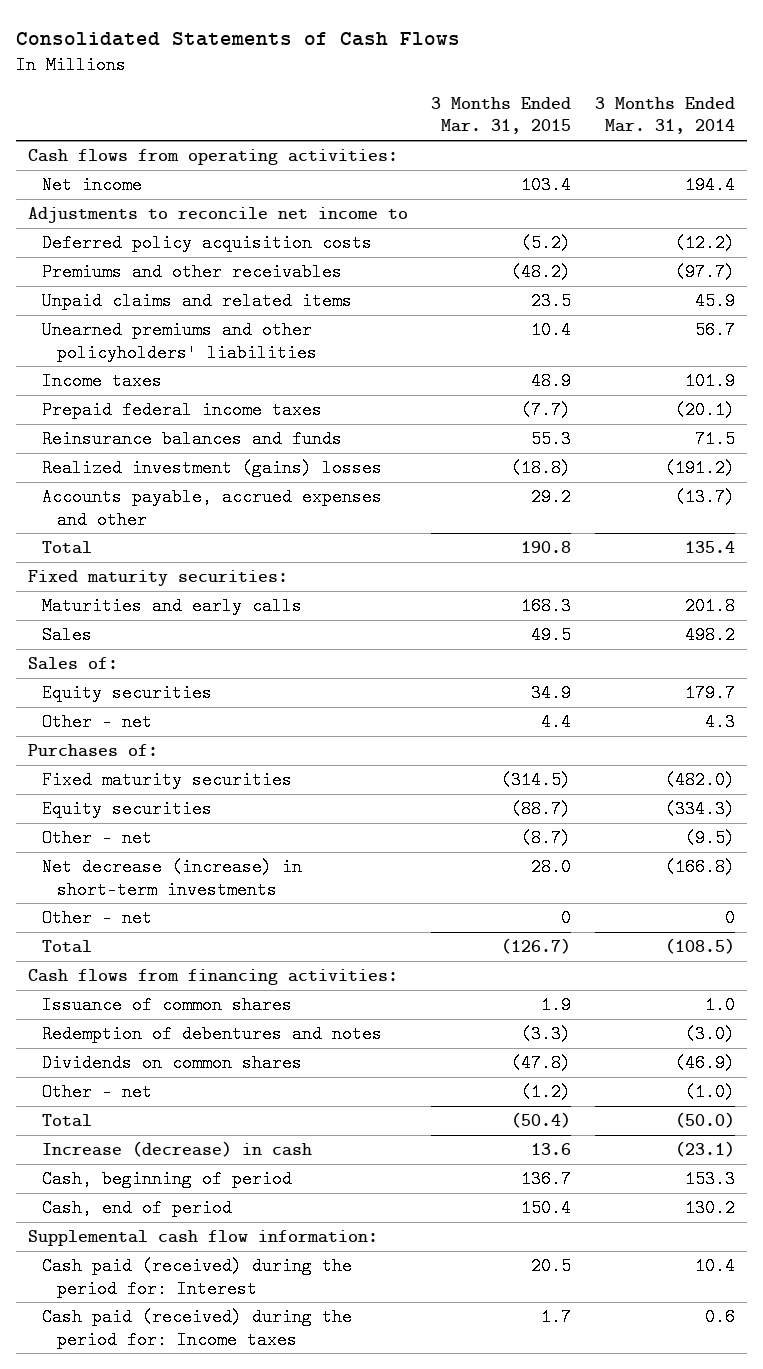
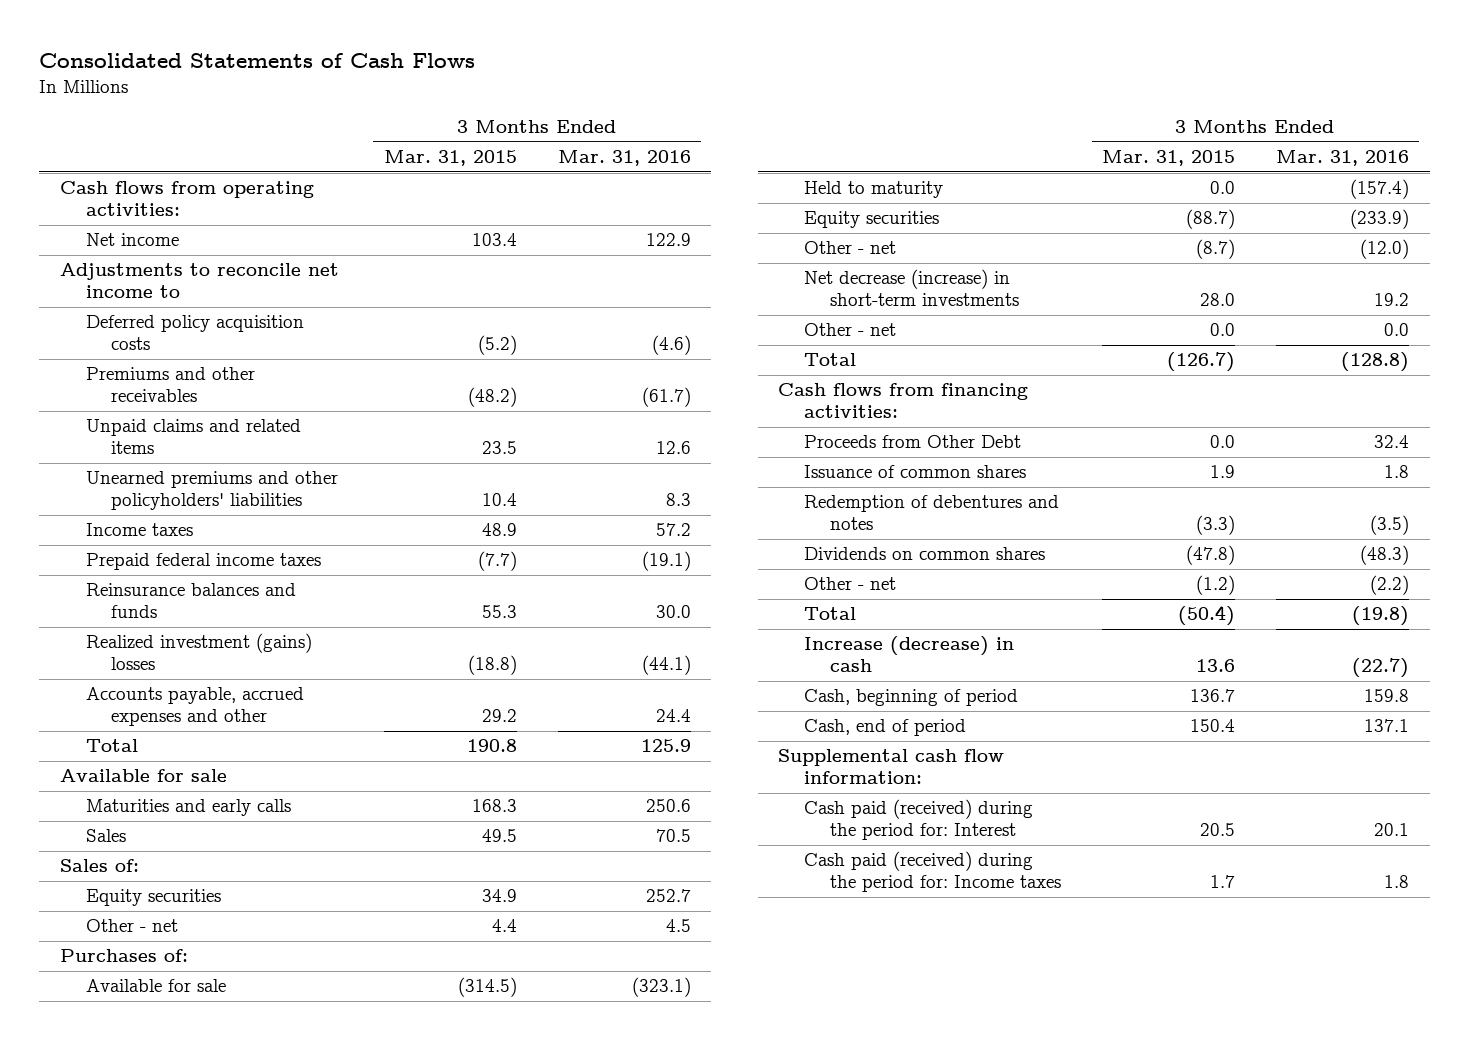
- | 3 Months Ended Mar. 31, 2015 | 3 Months Ended Mar. 31, 2014
+ | 3 Months Ended Mar. 31, 2015 | 3 Months Ended Mar. 31, 2016
- Fixed maturity securities:
+ Available for sale
- Fixed maturity securities | (314.5) | (482.0)
+ Available for sale | (314.5) | (323.1)
+ Held to maturity | 0.0 | (157.4)
- Other - net | 0 | 0
+ Other - net | 0.0 | 0.0
+ Proceeds from Other Debt | 0.0 | 32.4

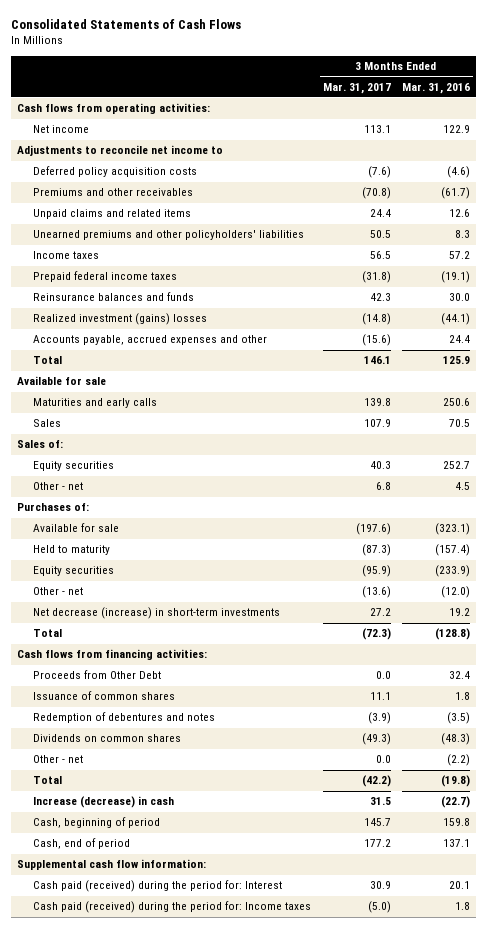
- | 3 Months Ended Mar. 31, 2015 | 3 Months Ended Mar. 31, 2016
+ | 3 Months Ended Mar. 31, 2017 | 3 Months Ended Mar. 31, 2016
- Other - net | 0.0 | 0.0

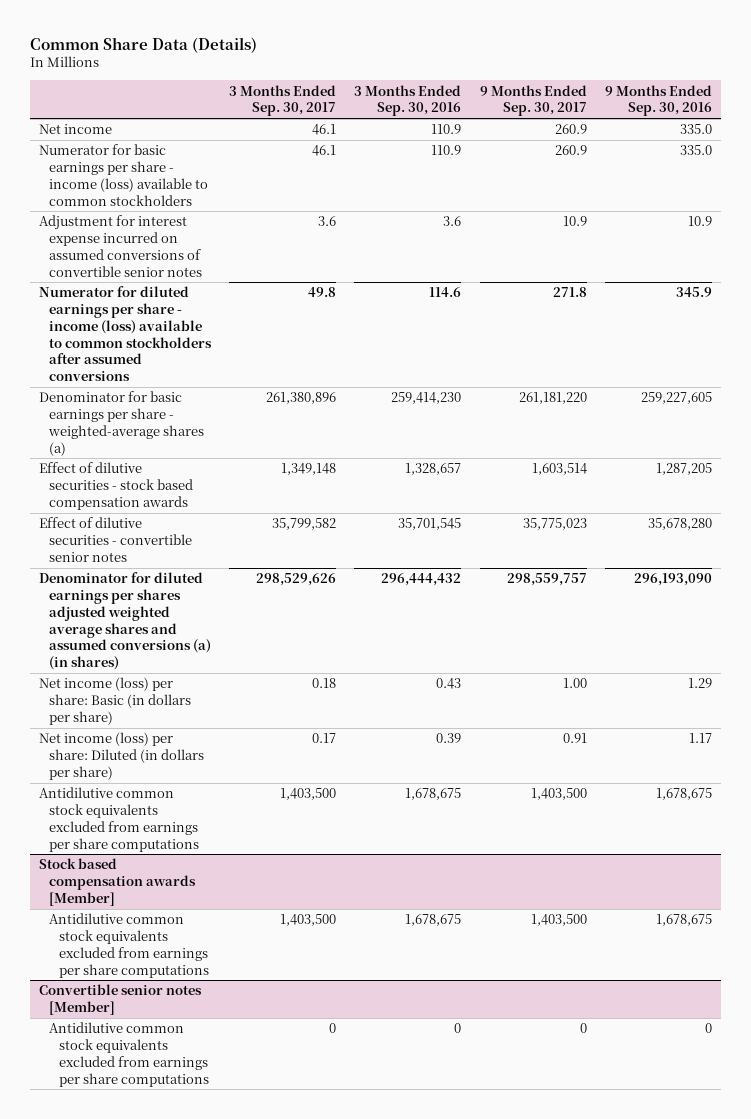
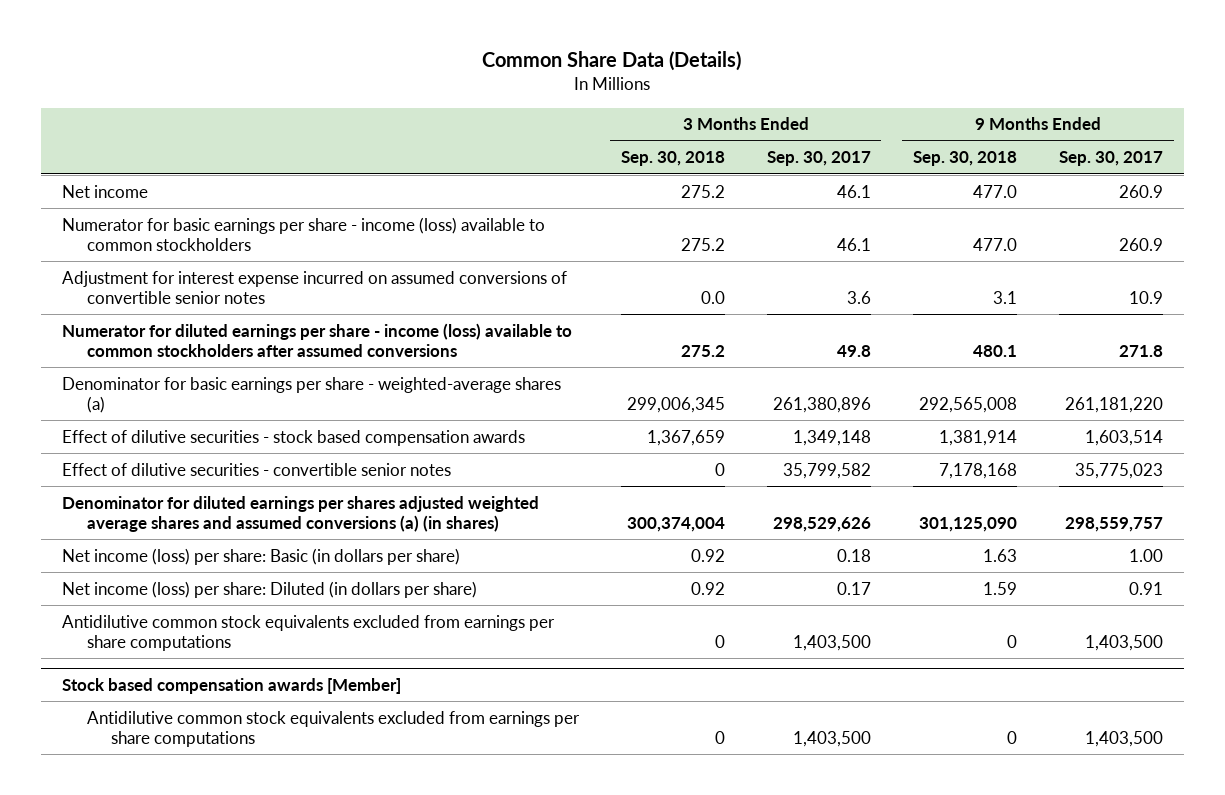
- | 3 Months Ended Sep. 30, 2017 | 3 Months Ended Sep. 30, 2016 | 9 Months Ended Sep. 30, 2017 | 9 Months Ended Sep. 30, 2016
+ | 3 Months Ended Sep. 30, 2018 | 3 Months Ended Sep. 30, 2017 | 9 Months Ended Sep. 30, 2018 | 9 Months Ended Sep. 30, 2017
- Convertible senior notes [Member]
- Antidilutive common stock equivalents excluded from earnings per share computations | 0 | 0 | 0 | 0

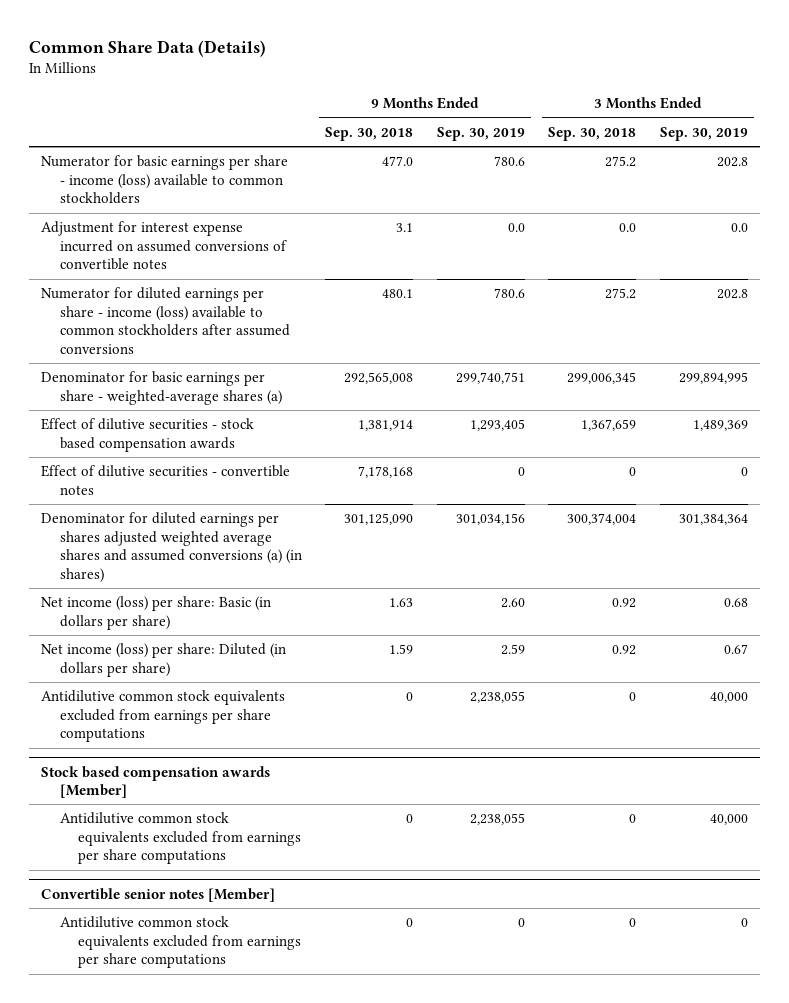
- | 3 Months Ended Sep. 30, 2018 | 3 Months Ended Sep. 30, 2017 | 9 Months Ended Sep. 30, 2018 | 9 Months Ended Sep. 30, 2017
+ | 9 Months Ended Sep. 30, 2018 | 9 Months Ended Sep. 30, 2019 | 3 Months Ended Sep. 30, 2018 | 3 Months Ended Sep. 30, 2019
- Net income | 275.2 | 46.1 | 477.0 | 260.9
- Adjustment for interest expense incurred on assumed conversions of convertible senior notes | 0.0 | 3.6 | 3.1 | 10.9
+ Adjustment for interest expense incurred on assumed conversions of convertible notes | 3.1 | 0.0 | 0.0 | 0.0
- Effect of dilutive securities - convertible senior notes | 0 | 35,799,582 | 7,178,168 | 35,775,023
+ Effect of dilutive securities - convertible notes | 7,178,168 | 0 | 0 | 0
+ Convertible senior notes [Member]
+ Antidilutive common stock equivalents excluded from earnings per share computations | 0 | 0 | 0 | 0

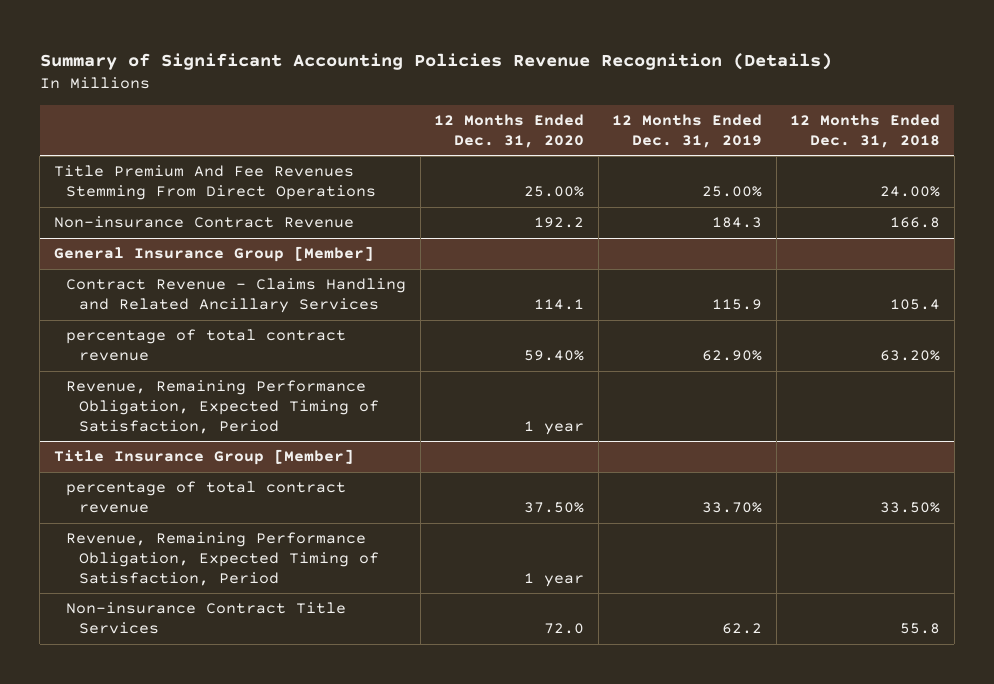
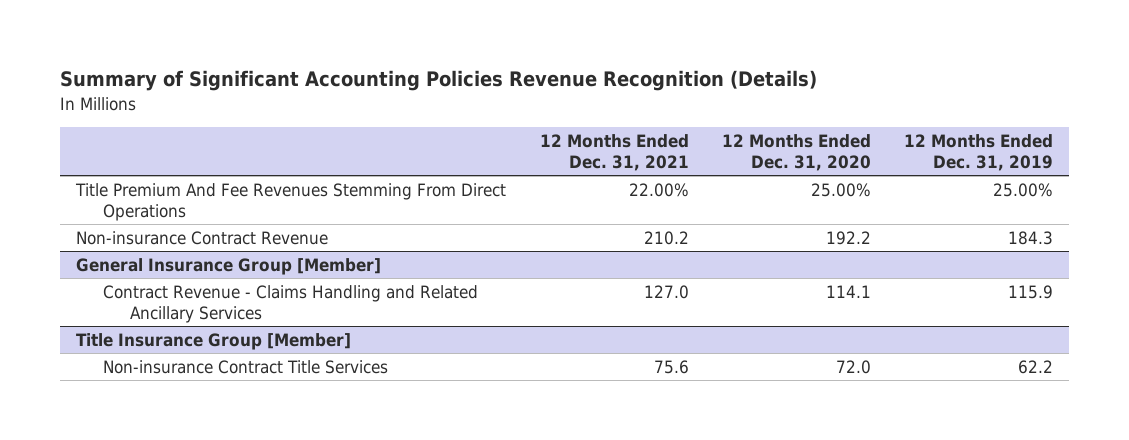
- | 12 Months Ended Dec. 31, 2020 | 12 Months Ended Dec. 31, 2019 | 12 Months Ended Dec. 31, 2018
+ | 12 Months Ended Dec. 31, 2021 | 12 Months Ended Dec. 31, 2020 | 12 Months Ended Dec. 31, 2019
@ General Insurance Group [Member]
- percentage of total contract revenue | 59.40% | 62.90% | 63.20%
- Revenue, Remaining Performance Obligation, Expected Timing of Satisfaction, Period | 1 year | |
@ Title Insurance Group [Member]
- percentage of total contract revenue | 37.50% | 33.70% | 33.50%
- Revenue, Remaining Performance Obligation, Expected Timing of Satisfaction, Period | 1 year | |

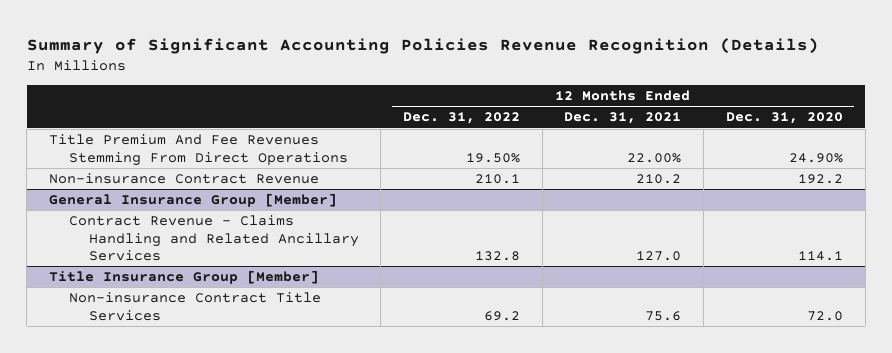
- | 12 Months Ended Dec. 31, 2021 | 12 Months Ended Dec. 31, 2020 | 12 Months Ended Dec. 31, 2019
+ | 12 Months Ended Dec. 31, 2022 | 12 Months Ended Dec. 31, 2021 | 12 Months Ended Dec. 31, 2020
- Title Premium And Fee Revenues Stemming From Direct Operations | 22.00% | 25.00% | 25.00%
+ Title Premium And Fee Revenues Stemming From Direct Operations | 19.50% | 22.00% | 24.90%

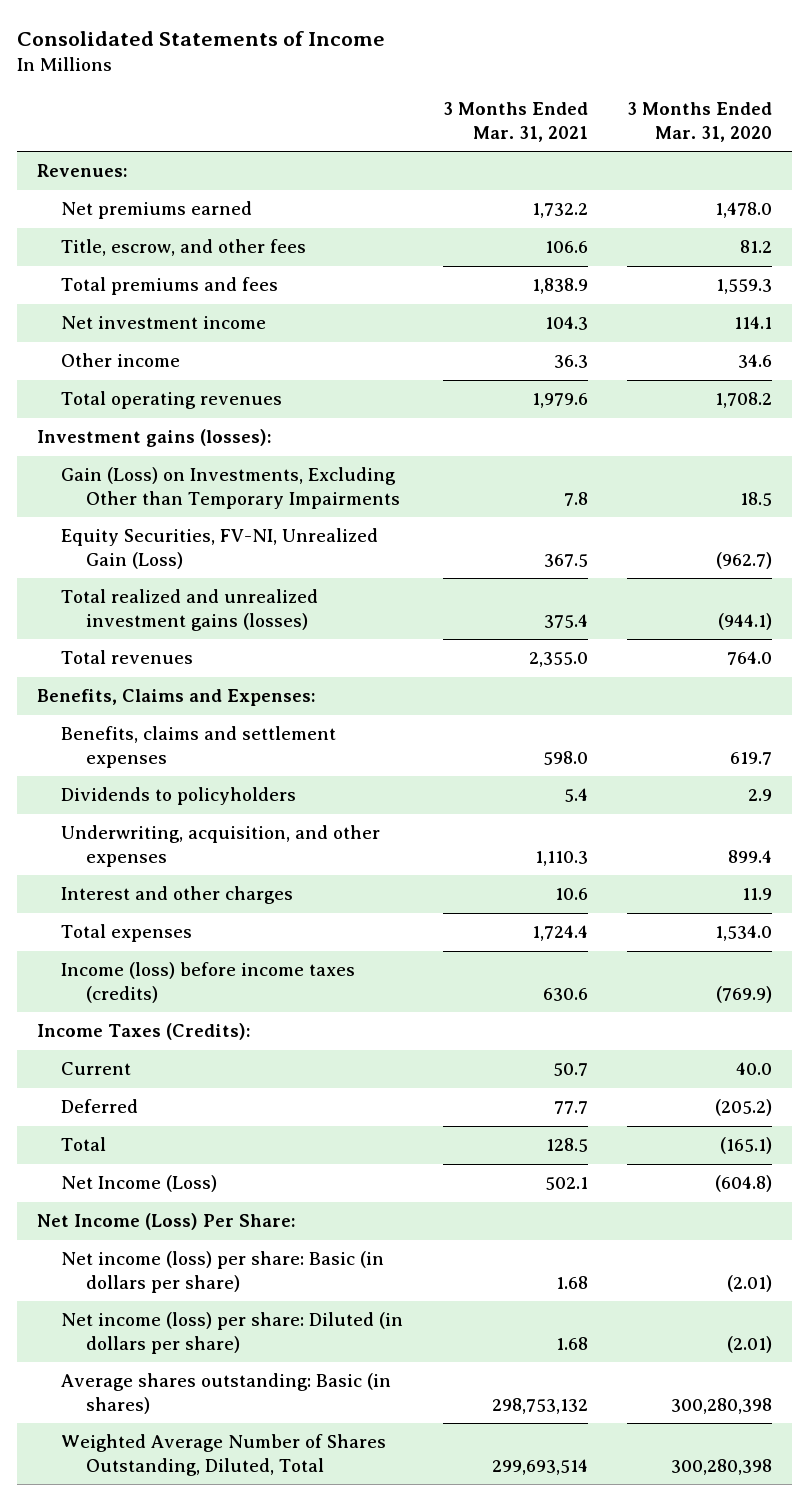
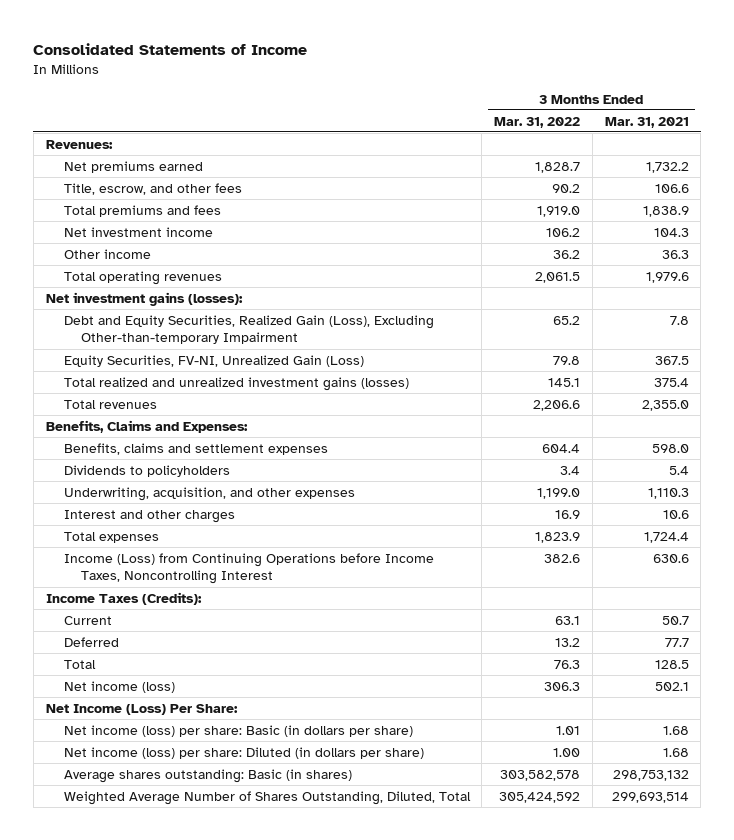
- | 3 Months Ended Mar. 31, 2021 | 3 Months Ended Mar. 31, 2020
+ | 3 Months Ended Mar. 31, 2022 | 3 Months Ended Mar. 31, 2021
- Investment gains (losses):
- Gain (Loss) on Investments, Excluding Other than Temporary Impairments | 7.8 | 18.5
+ Net investment gains (losses):
+ Debt and Equity Securities, Realized Gain (Loss), Excluding Other-than-temporary Impairment | 65.2 | 7.8
- Income (loss) before income taxes (credits) | 630.6 | (769.9)
+ Income (Loss) from Continuing Operations before Income Taxes, Noncontrolling Interest | 382.6 | 630.6
- Net Income (Loss) | 502.1 | (604.8)
+ Net income (loss) | 306.3 | 502.1

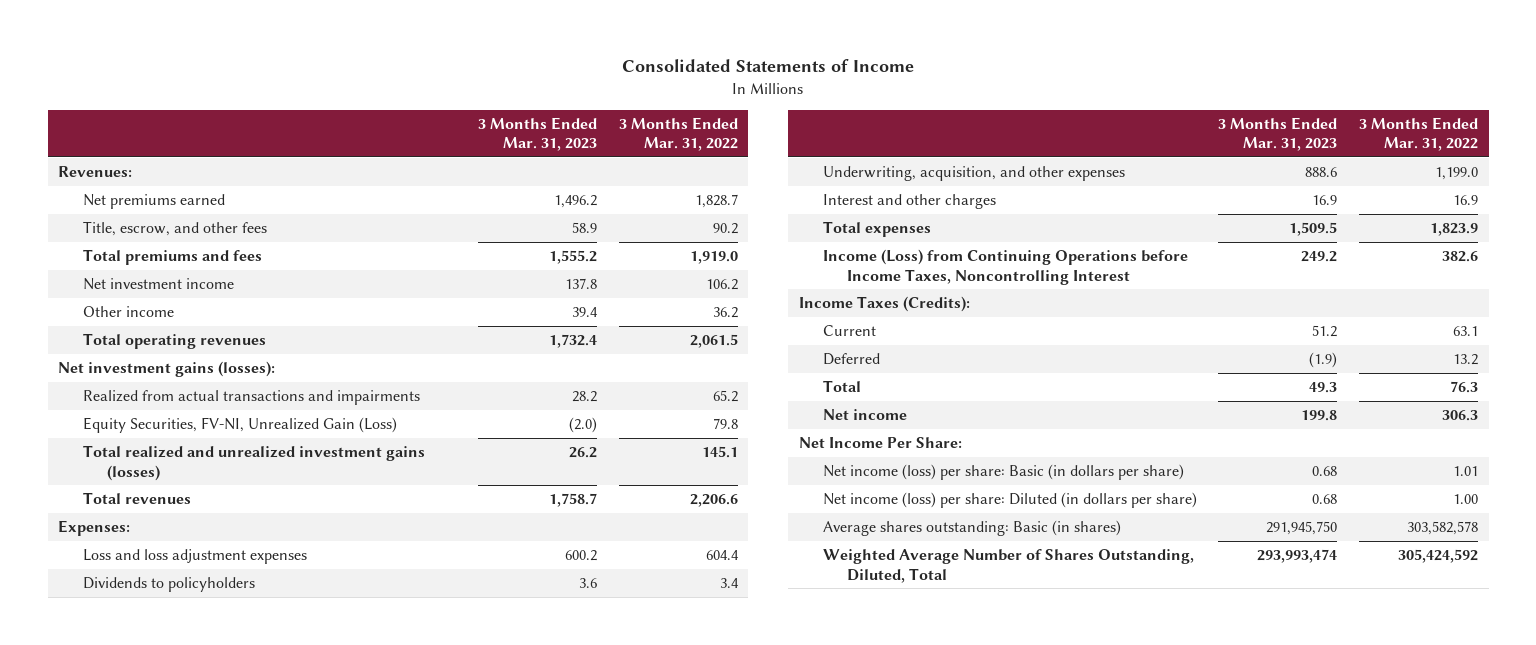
- | 3 Months Ended Mar. 31, 2022 | 3 Months Ended Mar. 31, 2021
+ | 3 Months Ended Mar. 31, 2023 | 3 Months Ended Mar. 31, 2022
- Debt and Equity Securities, Realized Gain (Loss), Excluding Other-than-temporary Impairment | 65.2 | 7.8
+ Realized from actual transactions and impairments | 28.2 | 65.2
- Benefits, Claims and Expenses:
- Benefits, claims and settlement expenses | 604.4 | 598.0
+ Expenses:
+ Loss and loss adjustment expenses | 600.2 | 604.4
- Net income (loss) | 306.3 | 502.1
- Net Income (Loss) Per Share:
+ Net income | 199.8 | 306.3
+ Net Income Per Share:

